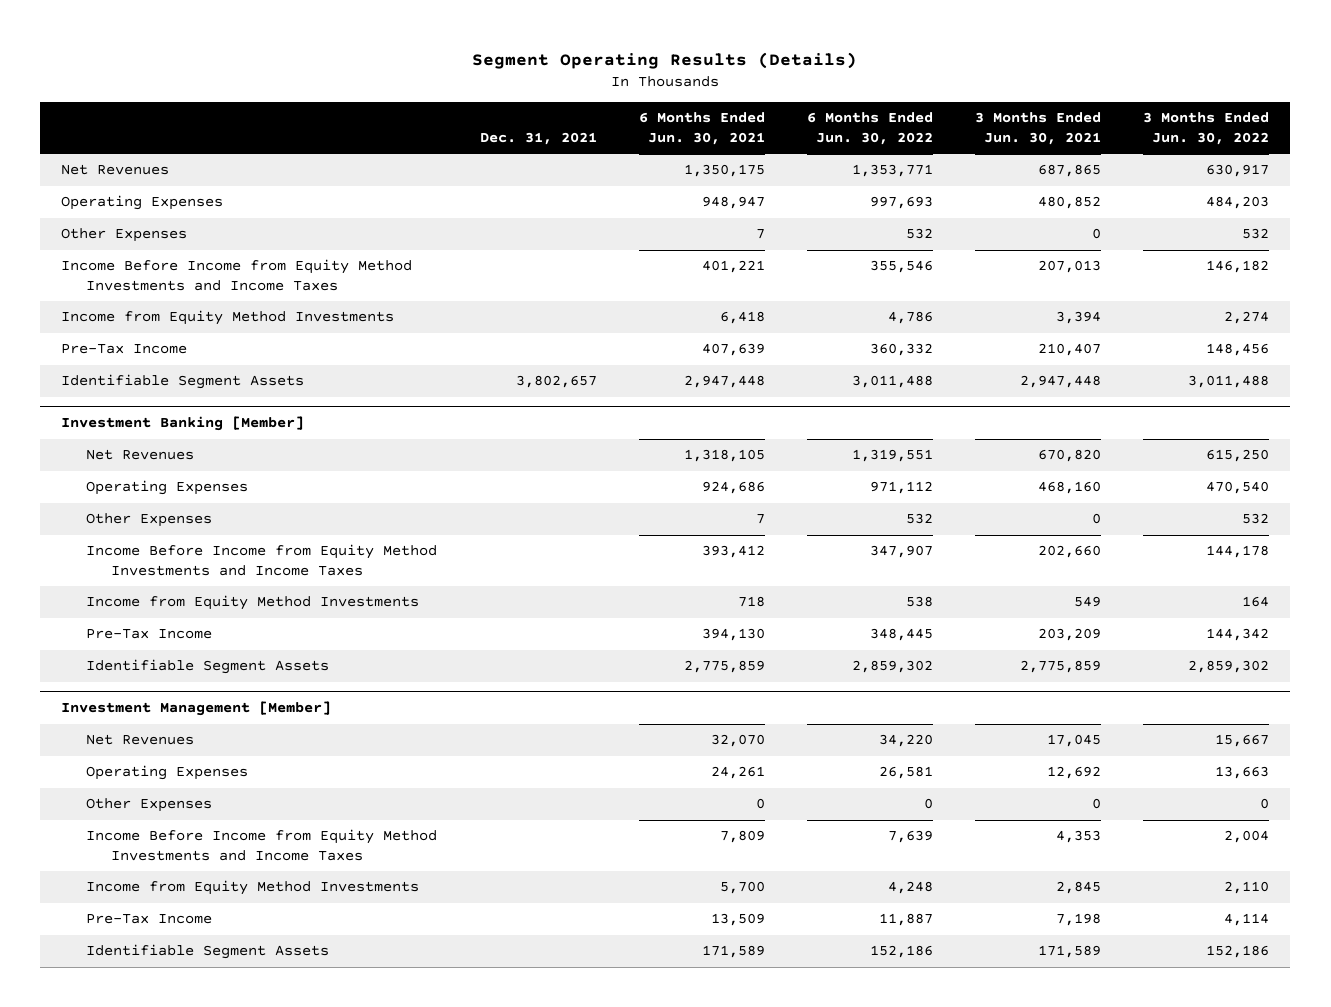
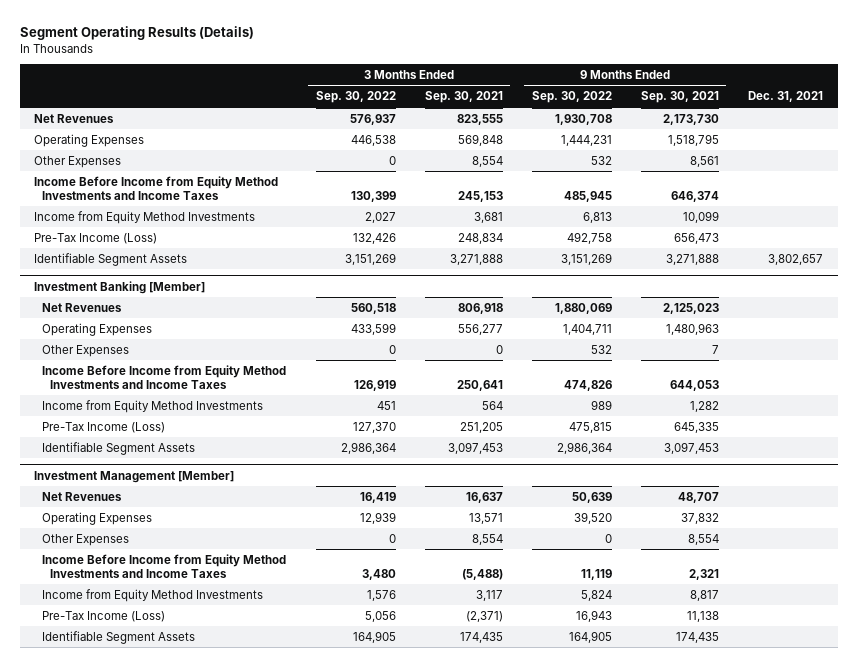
- | Dec. 31, 2021 | 6 Months Ended Jun. 30, 2021 | 6 Months Ended Jun. 30, 2022 | 3 Months Ended Jun. 30, 2021 | 3 Months Ended Jun. 30, 2022
+ | 3 Months Ended Sep. 30, 2022 | 3 Months Ended Sep. 30, 2021 | 9 Months Ended Sep. 30, 2022 | 9 Months Ended Sep. 30, 2021 | Dec. 31, 2021
- Pre-Tax Income | | 407,639 | 360,332 | 210,407 | 148,456
+ Pre-Tax Income (Loss) | 132,426 | 248,834 | 492,758 | 656,473 |
@ Investment Banking [Member]
- Pre-Tax Income | | 394,130 | 348,445 | 203,209 | 144,342
+ Pre-Tax Income (Loss) | 127,370 | 251,205 | 475,815 | 645,335 |
@ Investment Management [Member]
- Pre-Tax Income | | 13,509 | 11,887 | 7,198 | 4,114
+ Pre-Tax Income (Loss) | 5,056 | (2,371) | 16,943 | 11,138 |

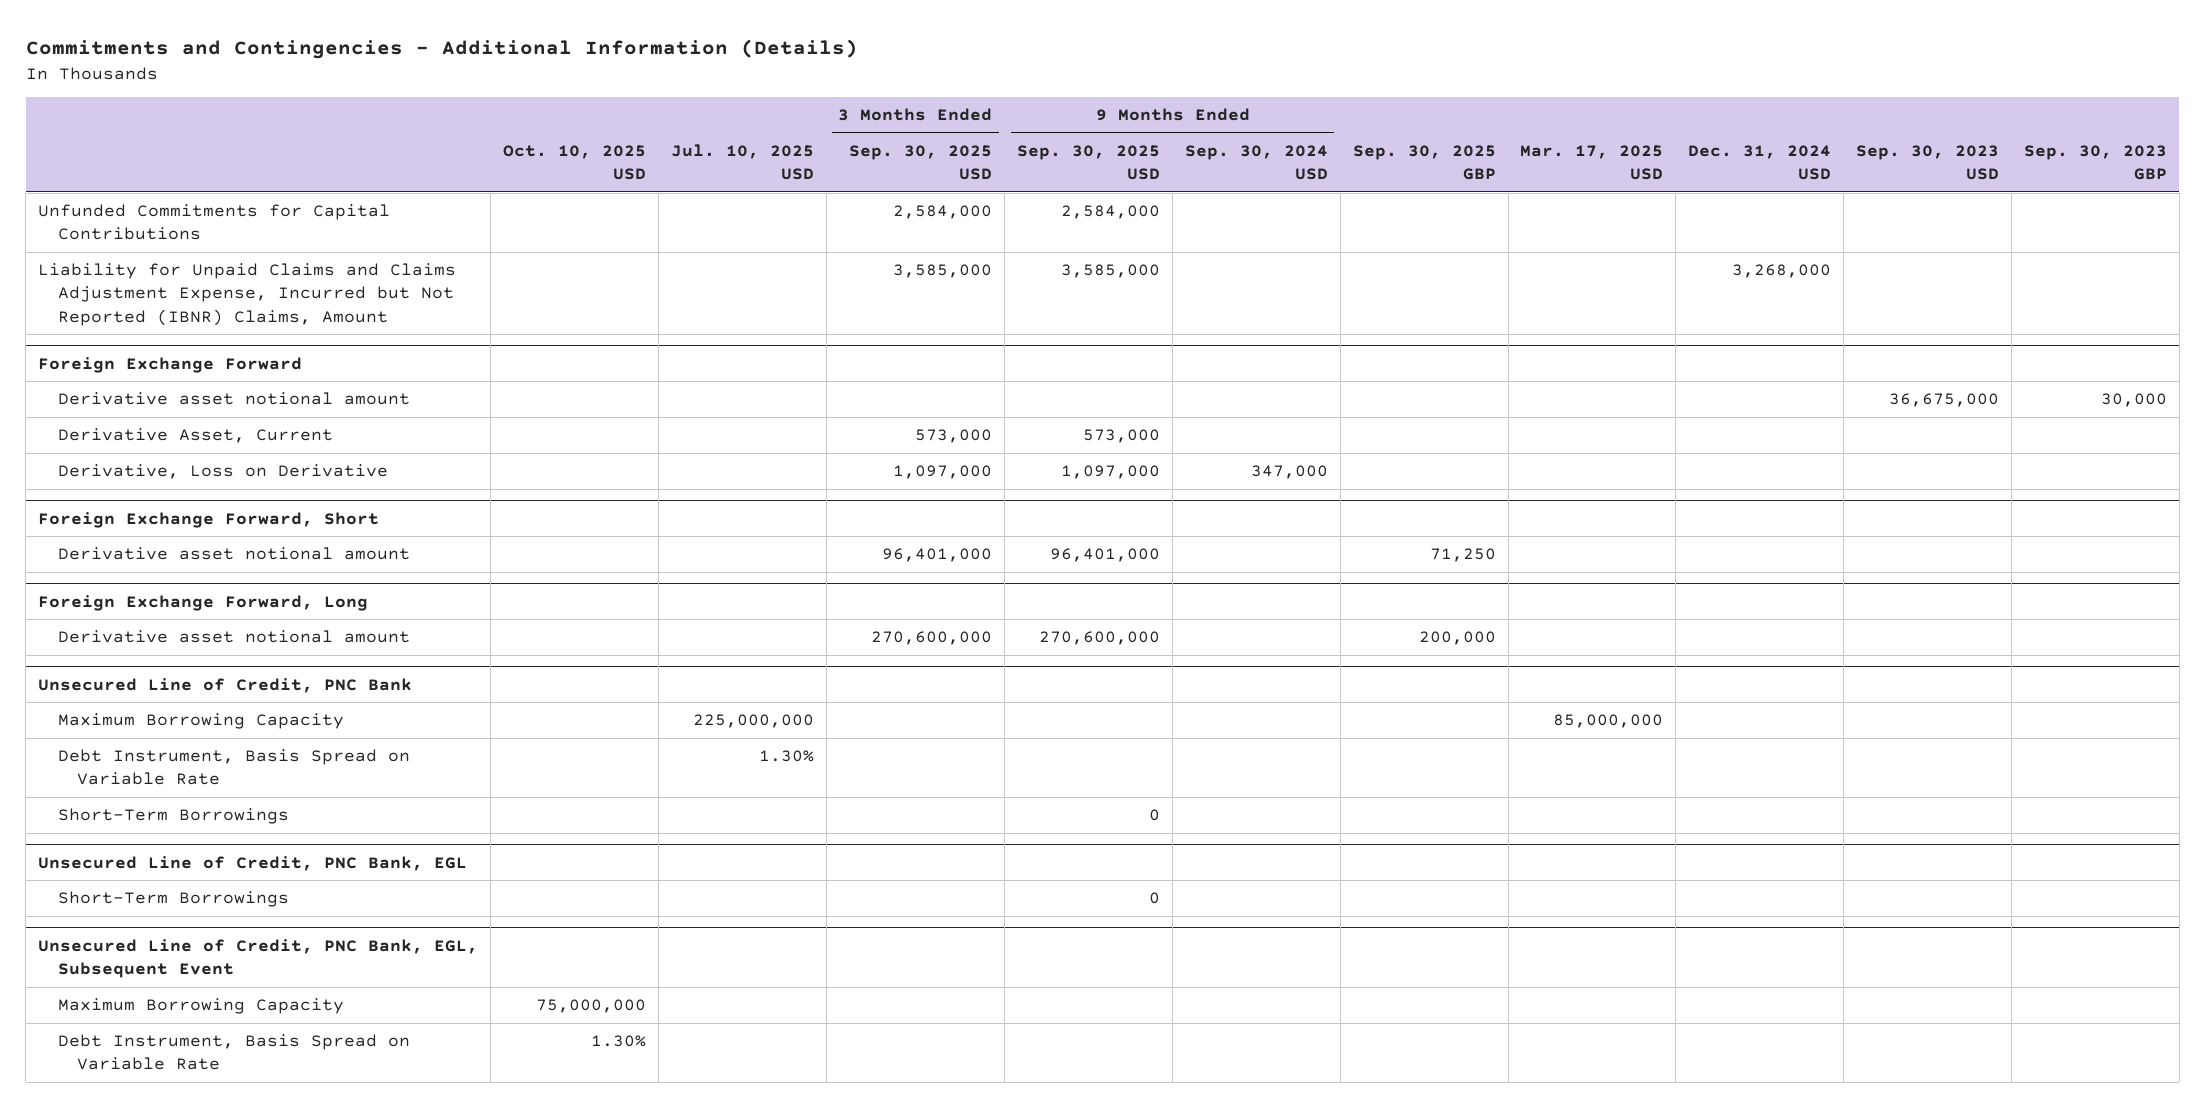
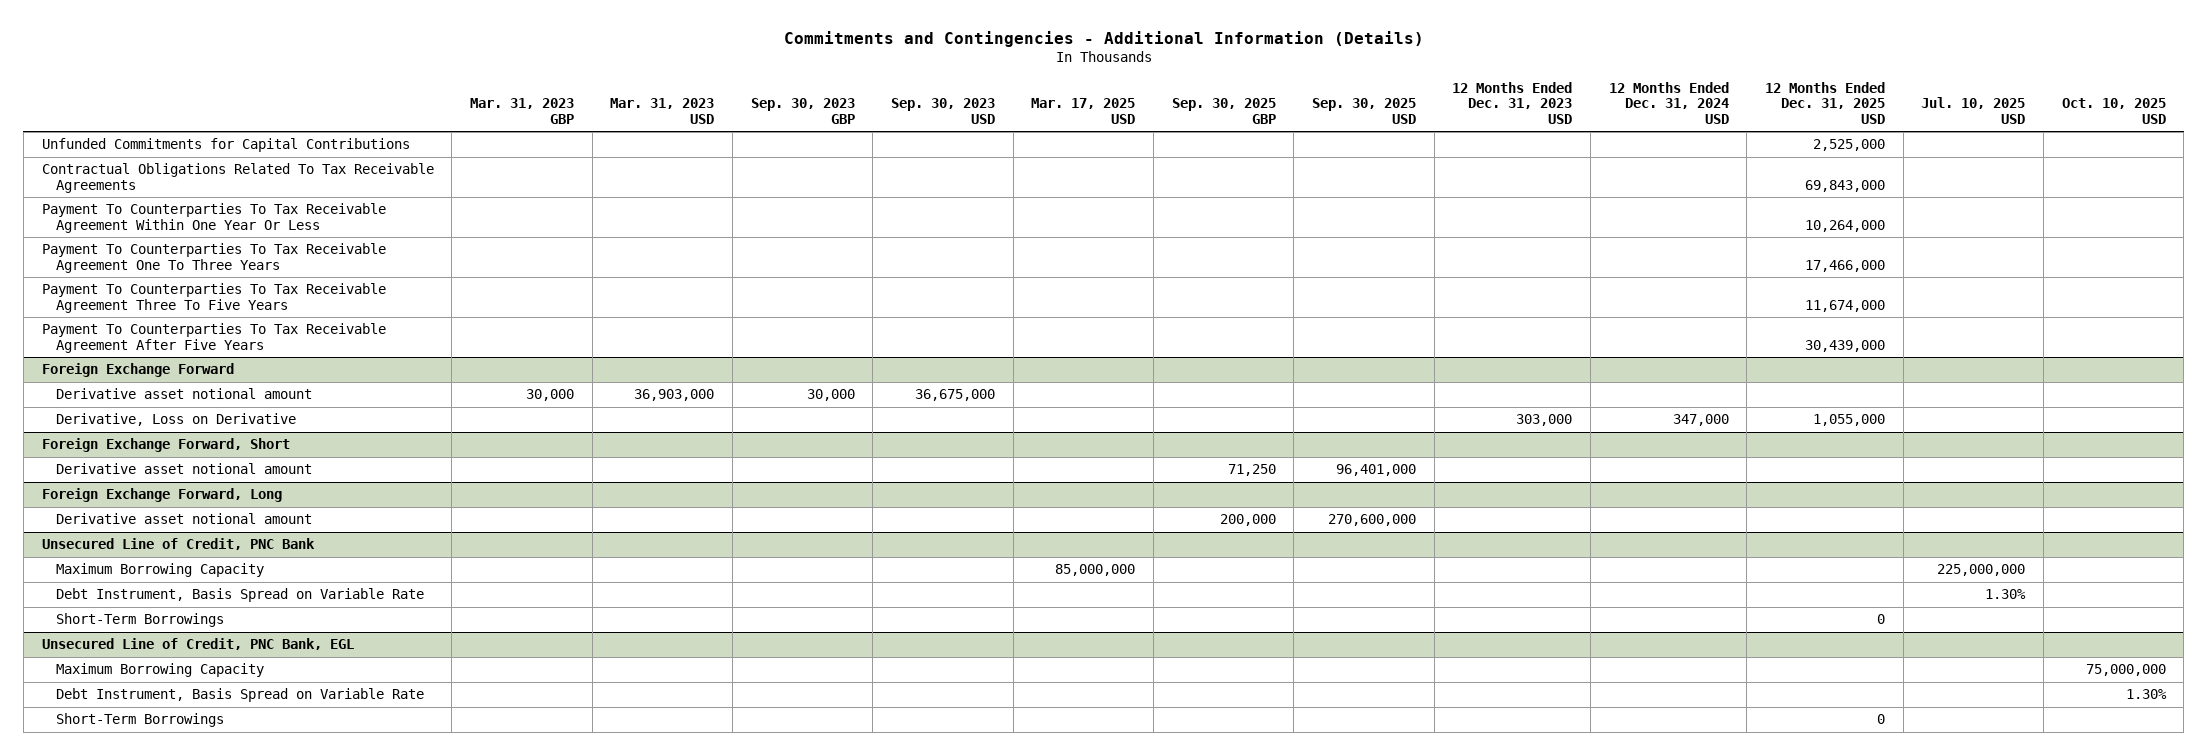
- | Oct. 10, 2025 USD | Jul. 10, 2025 USD | 3 Months Ended Sep. 30, 2025 USD | 9 Months Ended Sep. 30, 2025 USD | 9 Months Ended Sep. 30, 2024 USD | Sep. 30, 2025 GBP | Mar. 17, 2025 USD | Dec. 31, 2024 USD | Sep. 30, 2023 USD | Sep. 30, 2023 GBP
+ | Mar. 31, 2023 GBP | Mar. 31, 2023 USD | Sep. 30, 2023 GBP | Sep. 30, 2023 USD | Mar. 17, 2025 USD | Sep. 30, 2025 GBP | Sep. 30, 2025 USD | 12 Months Ended Dec. 31, 2023 USD | 12 Months Ended Dec. 31, 2024 USD | 12 Months Ended Dec. 31, 2025 USD | Jul. 10, 2025 USD | Oct. 10, 2025 USD
- Liability for Unpaid Claims and Claims Adjustment Expense, Incurred but Not Reported (IBNR) Claims, Amount | | | 3,585,000 | 3,585,000 | | | | 3,268,000 | |
+ Contractual Obligations Related To Tax Receivable Agreements | | | | | | | | | | 69,843,000 | |
+ Payment To Counterparties To Tax Receivable Agreement Within One Year Or Less | | | | | | | | | | 10,264,000 | |
+ Payment To Counterparties To Tax Receivable Agreement One To Three Years | | | | | | | | | | 17,466,000 | |
+ Payment To Counterparties To Tax Receivable Agreement Three To Five Years | | | | | | | | | | 11,674,000 | |
+ Payment To Counterparties To Tax Receivable Agreement After Five Years | | | | | | | | | | 30,439,000 | |
@ Foreign Exchange Forward
- Derivative Asset, Current | | | 573,000 | 573,000 | | | | | |
@ Unsecured Line of Credit, PNC Bank, EGL
+ Maximum Borrowing Capacity | | | | | | | | | | | | 75,000,000
+ Debt Instrument, Basis Spread on Variable Rate | | | | | | | | | | | | 1.30%
- Unsecured Line of Credit, PNC Bank, EGL, Subsequent Event
- Maximum Borrowing Capacity | 75,000,000 | | | | | | | | |
- Debt Instrument, Basis Spread on Variable Rate | 1.30% | | | | | | | | |

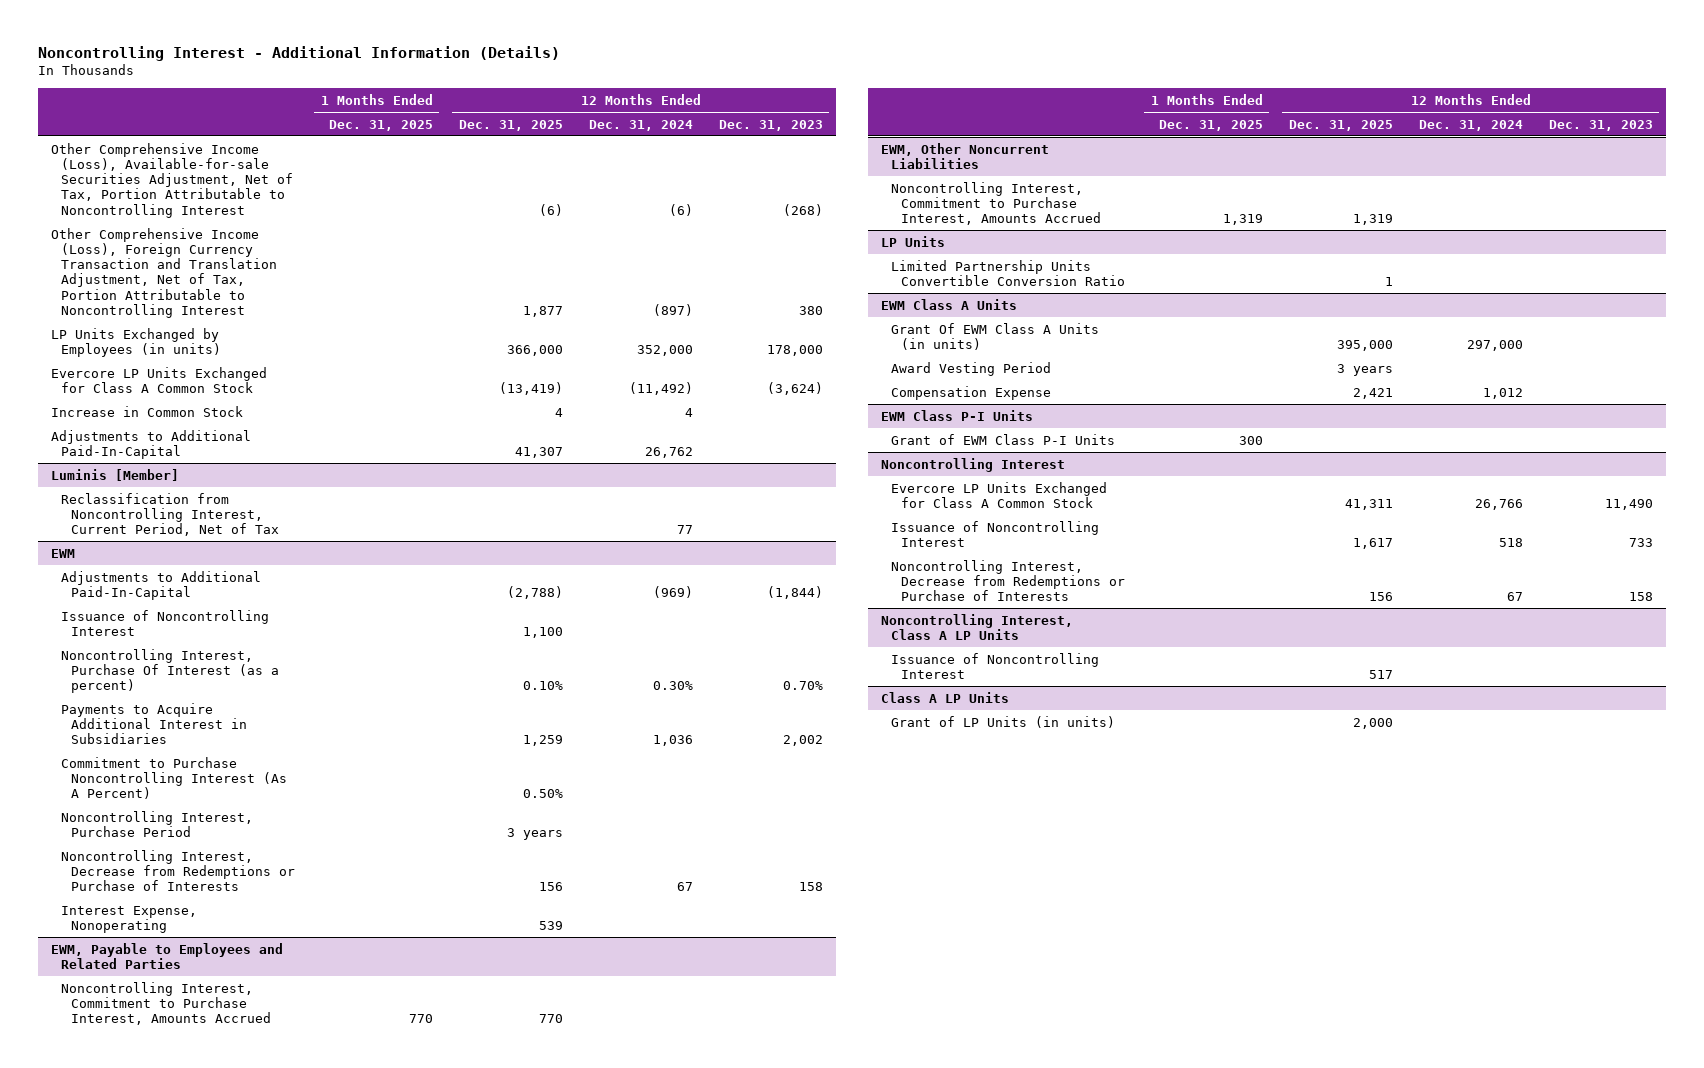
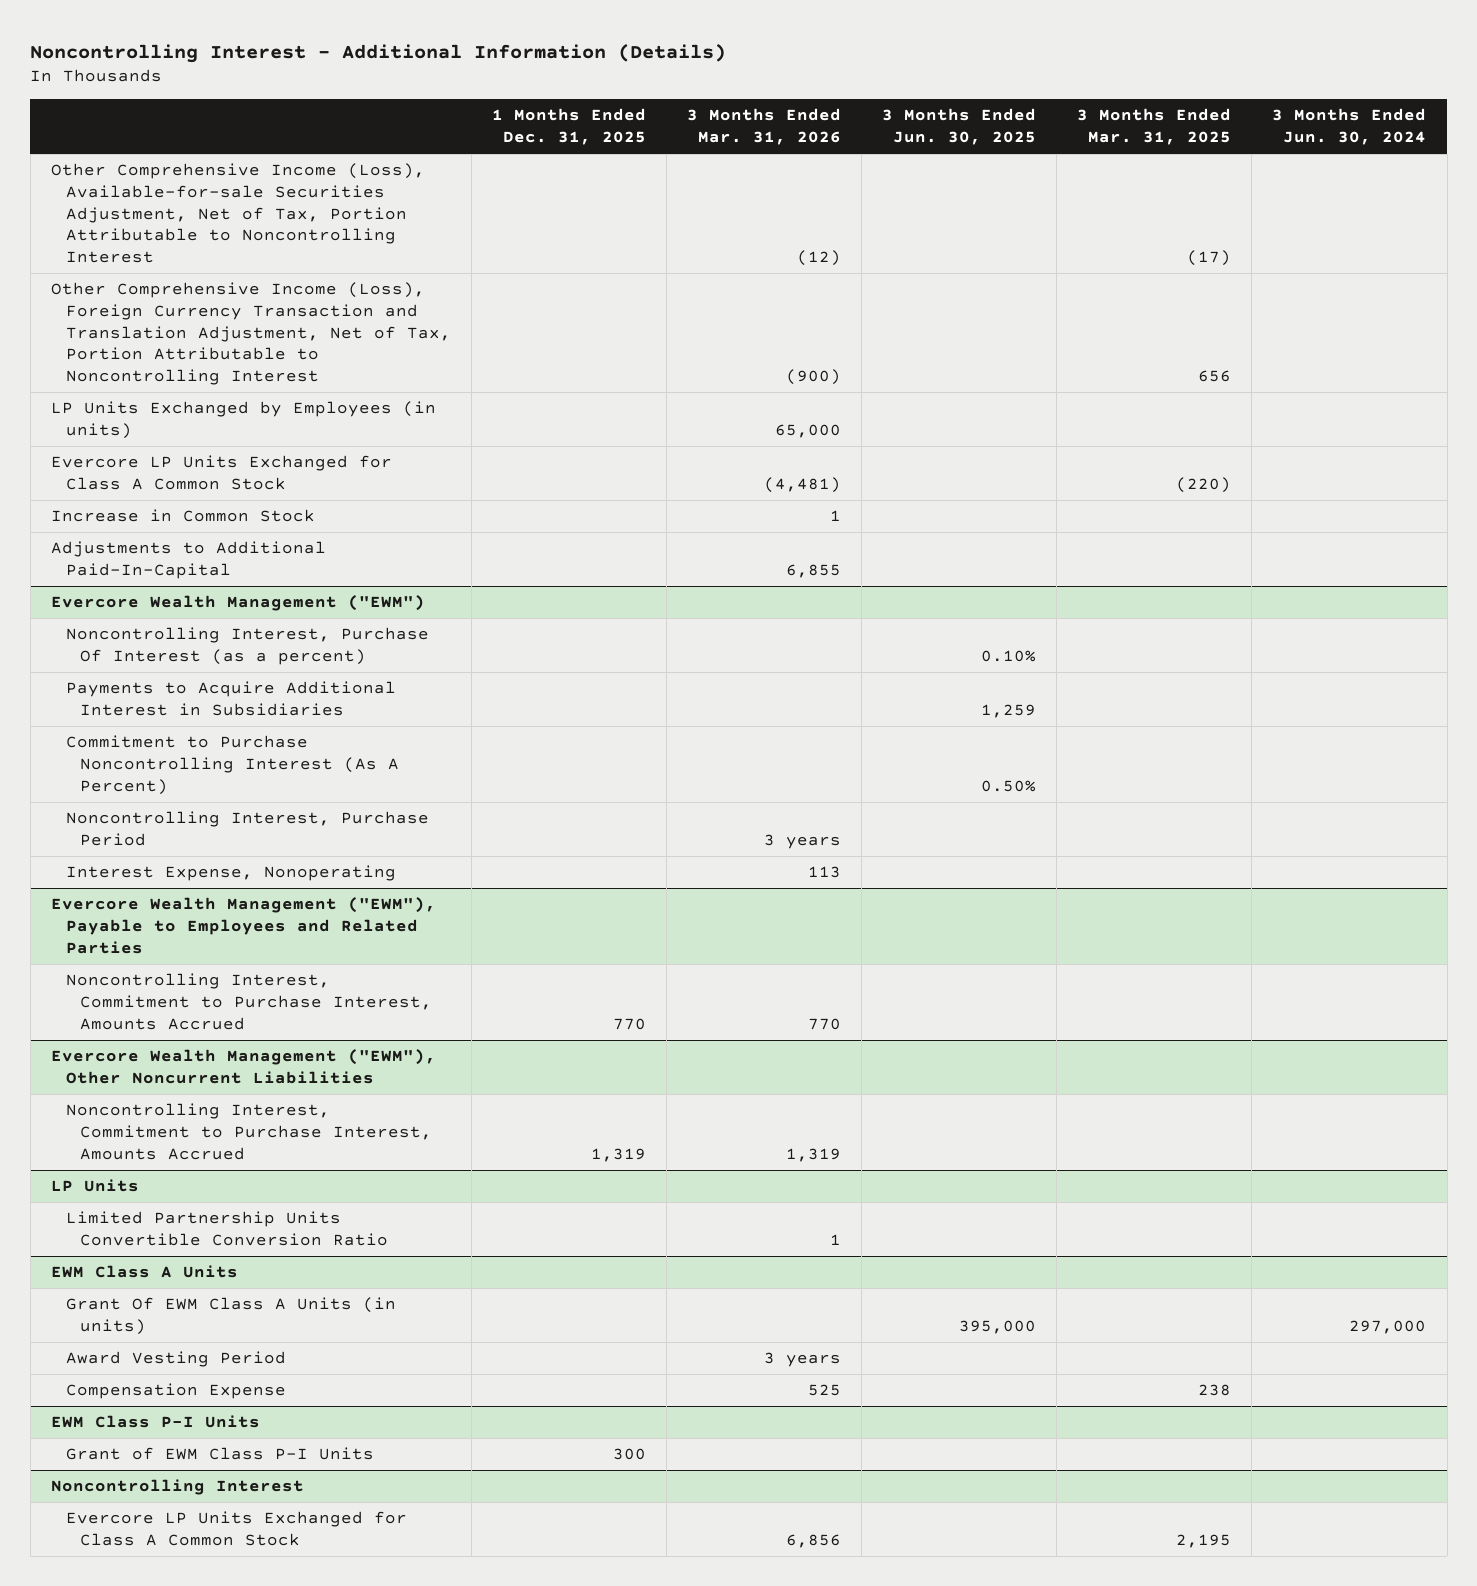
- | 1 Months Ended Dec. 31, 2025 | 12 Months Ended Dec. 31, 2025 | 12 Months Ended Dec. 31, 2024 | 12 Months Ended Dec. 31, 2023
+ | 1 Months Ended Dec. 31, 2025 | 3 Months Ended Mar. 31, 2026 | 3 Months Ended Jun. 30, 2025 | 3 Months Ended Mar. 31, 2025 | 3 Months Ended Jun. 30, 2024
- Luminis [Member]
- Reclassification from Noncontrolling Interest, Current Period, Net of Tax | | | 77 |
- EWM
- Adjustments to Additional Paid-In-Capital | | (2,788) | (969) | (1,844)
- Issuance of Noncontrolling Interest | | 1,100 | |
+ Evercore Wealth Management ("EWM")
- Noncontrolling Interest, Decrease from Redemptions or Purchase of Interests | | 156 | 67 | 158
- EWM, Payable to Employees and Related Parties
+ Evercore Wealth Management ("EWM"), Payable to Employees and Related Parties
- EWM, Other Noncurrent Liabilities
+ Evercore Wealth Management ("EWM"), Other Noncurrent Liabilities
@ Noncontrolling Interest
- Issuance of Noncontrolling Interest | | 1,617 | 518 | 733
- Noncontrolling Interest, Decrease from Redemptions or Purchase of Interests | | 156 | 67 | 158
- Noncontrolling Interest, Class A LP Units
- Issuance of Noncontrolling Interest | | 517 | |
- Class A LP Units
- Grant of LP Units (in units) | | 2,000 | |

